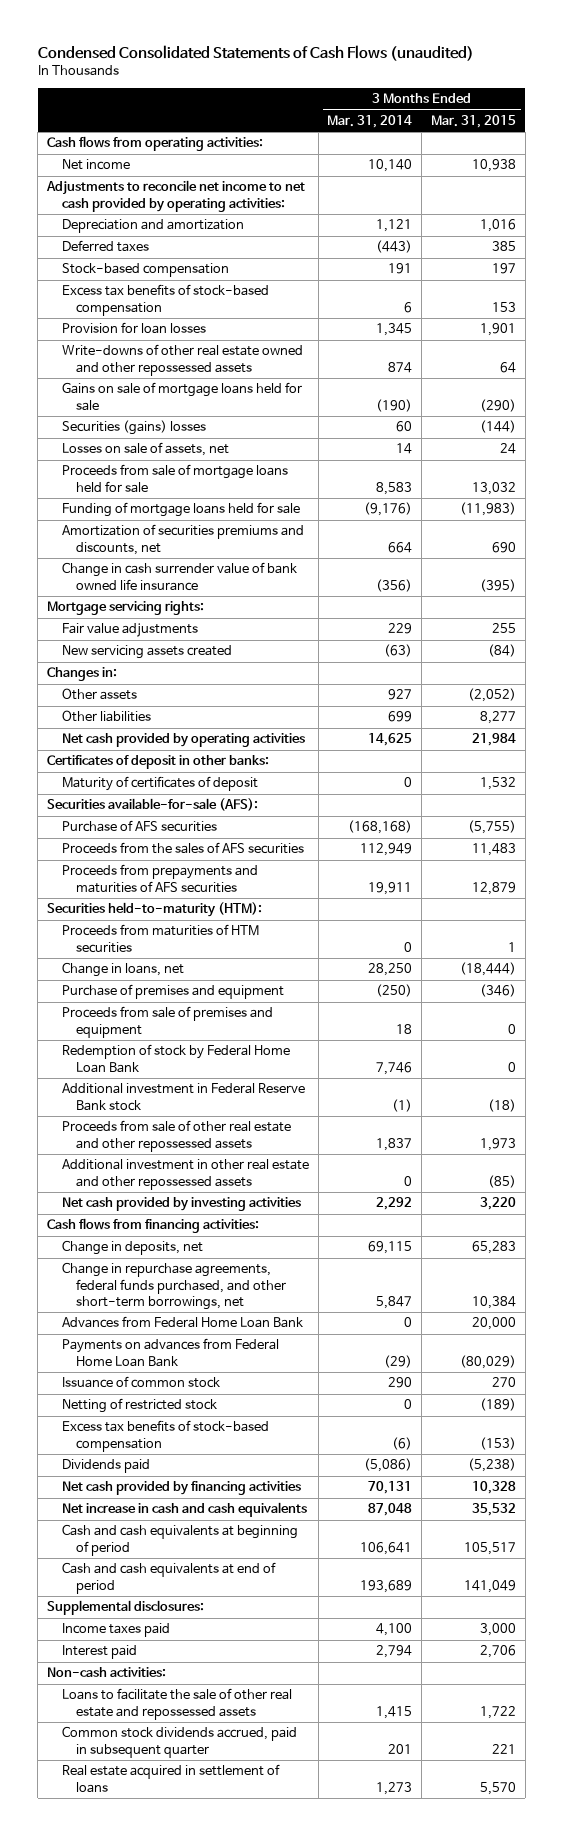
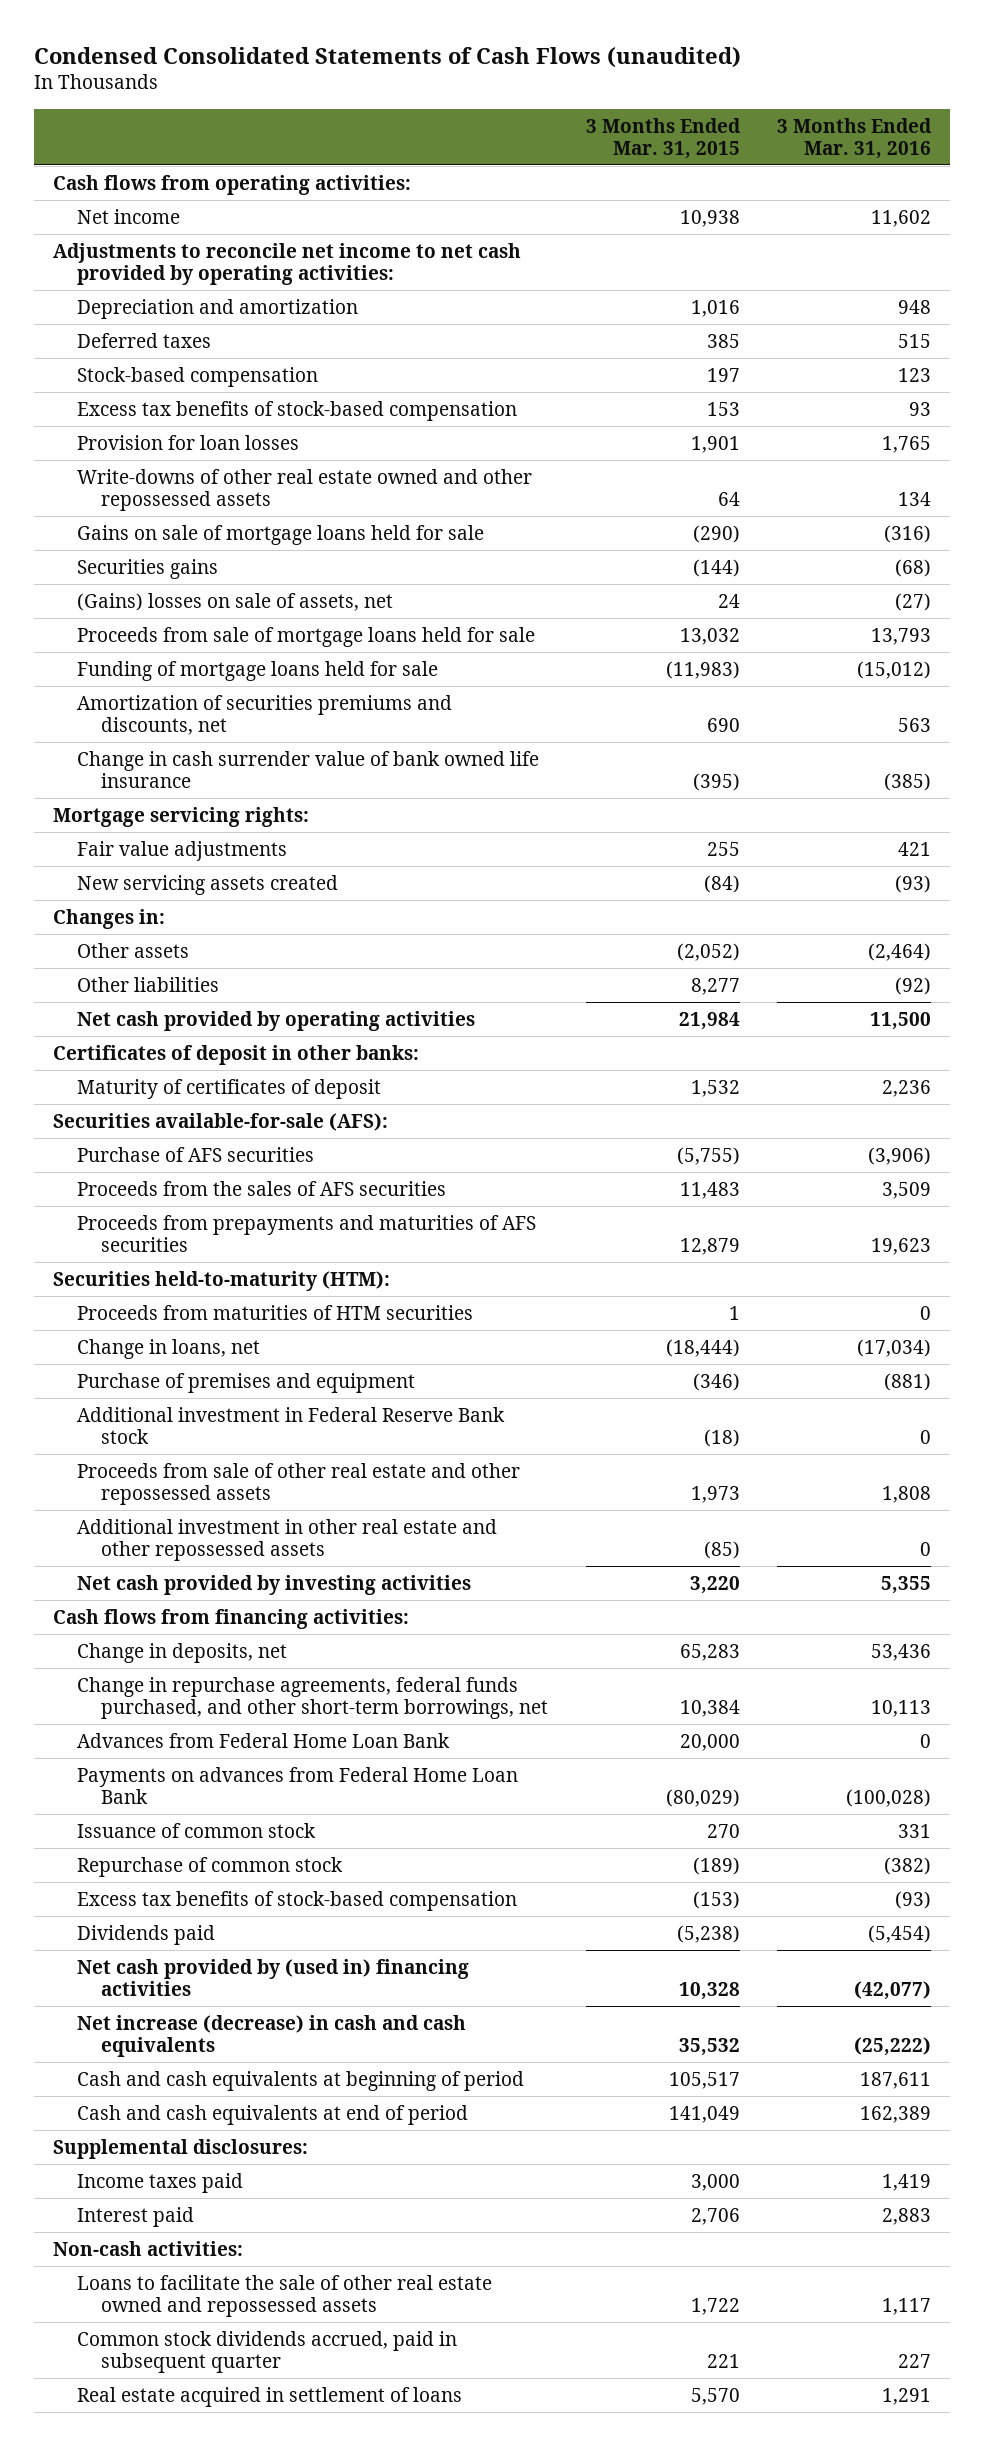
- | 3 Months Ended Mar. 31, 2014 | 3 Months Ended Mar. 31, 2015
+ | 3 Months Ended Mar. 31, 2015 | 3 Months Ended Mar. 31, 2016
- Securities (gains) losses | 60 | (144)
- Losses on sale of assets, net | 14 | 24
+ Securities gains | (144) | (68)
+ (Gains) losses on sale of assets, net | 24 | (27)
- Proceeds from sale of premises and equipment | 18 | 0
- Redemption of stock by Federal Home Loan Bank | 7,746 | 0
- Netting of restricted stock | 0 | (189)
+ Repurchase of common stock | (189) | (382)
- Net cash provided by financing activities | 70,131 | 10,328
- Net increase in cash and cash equivalents | 87,048 | 35,532
+ Net cash provided by (used in) financing activities | 10,328 | (42,077)
+ Net increase (decrease) in cash and cash equivalents | 35,532 | (25,222)
- Loans to facilitate the sale of other real estate and repossessed assets | 1,415 | 1,722
+ Loans to facilitate the sale of other real estate owned and repossessed assets | 1,722 | 1,117

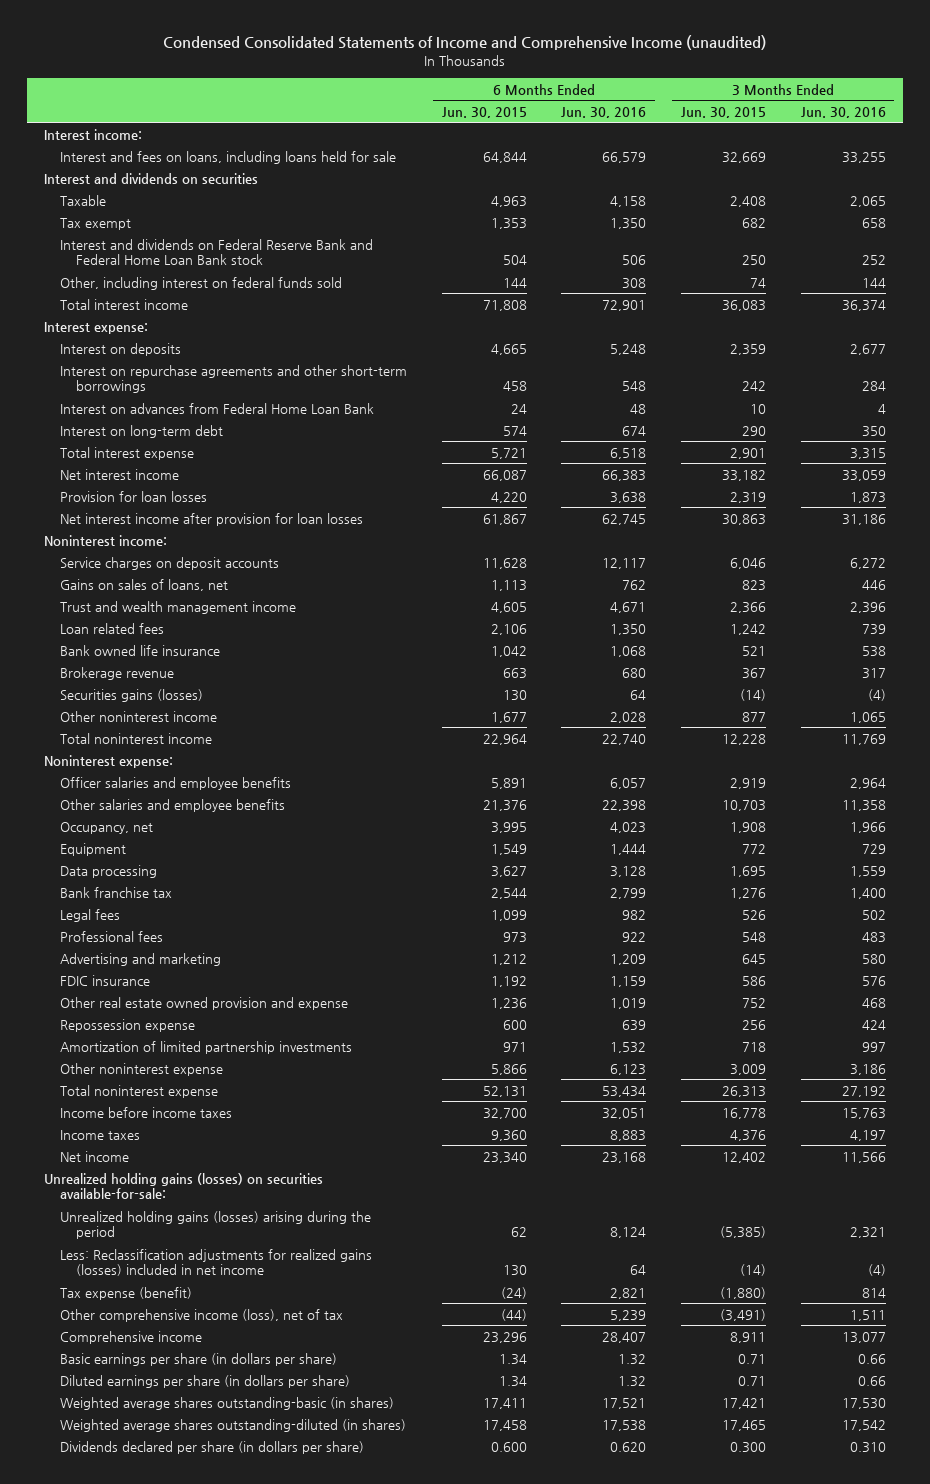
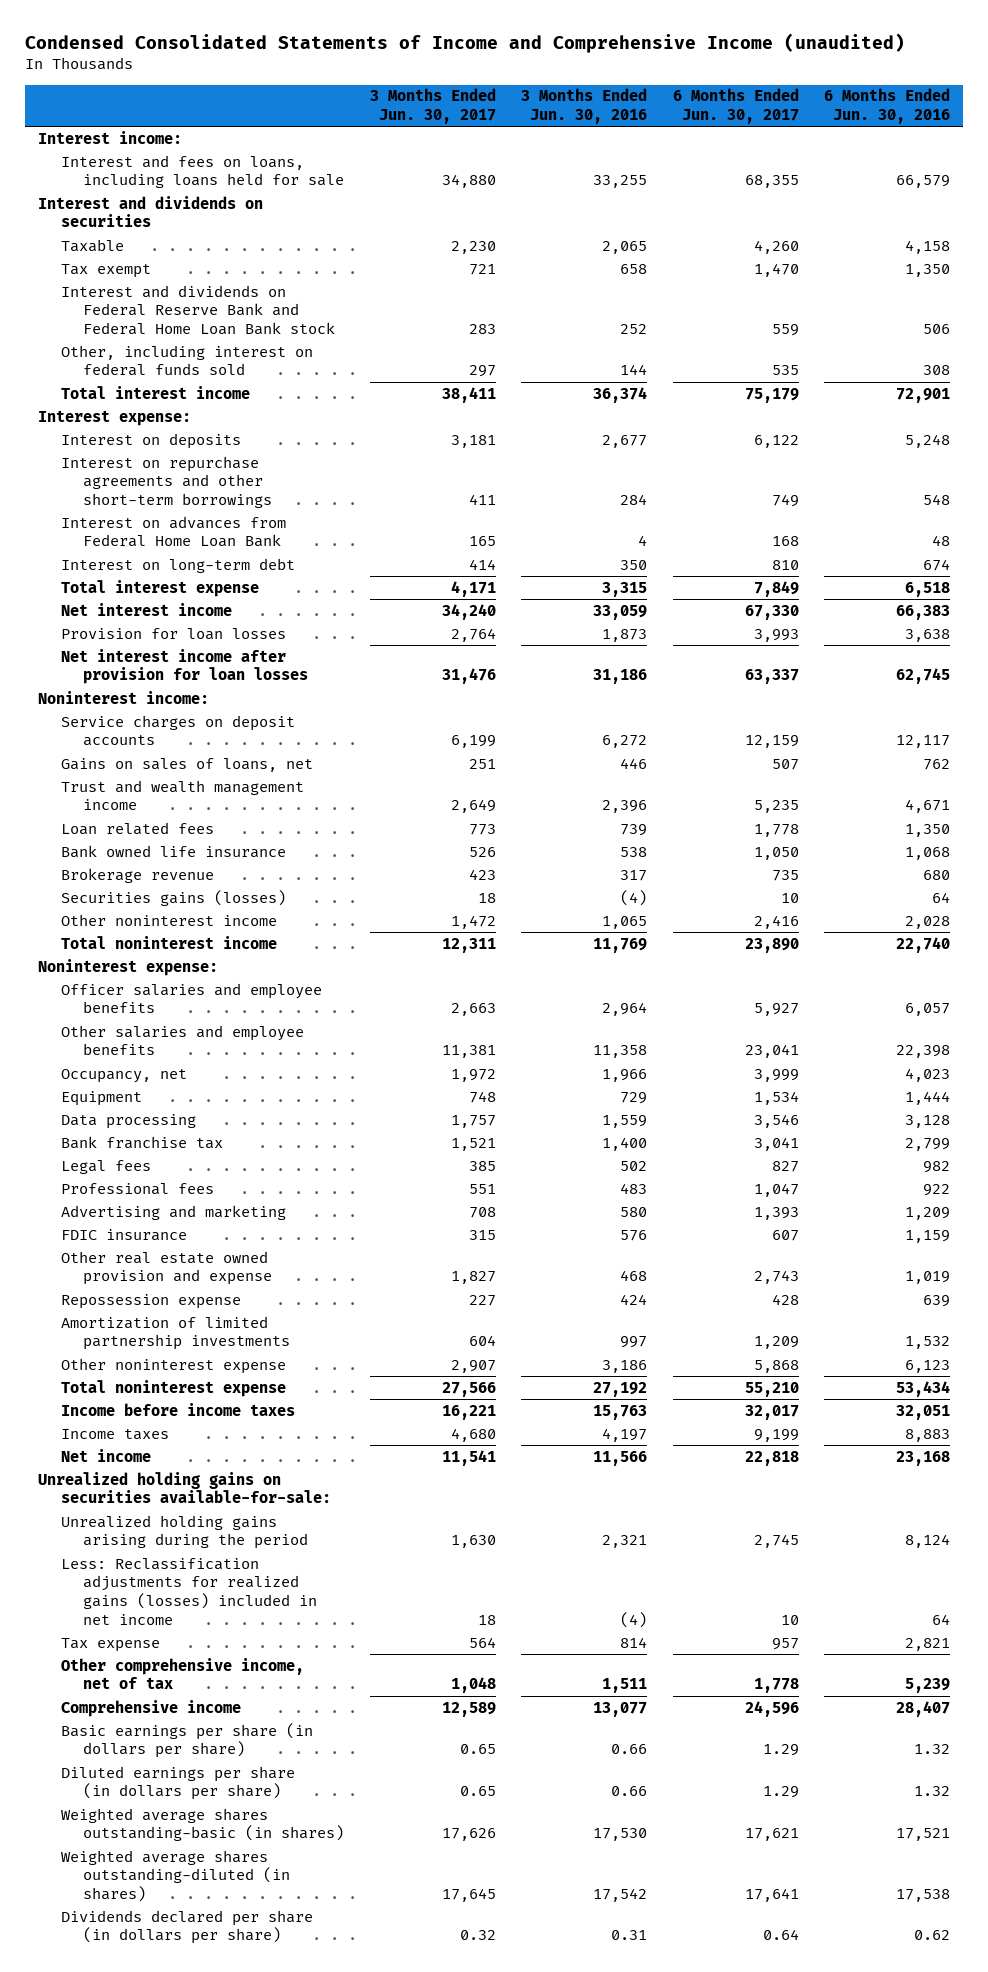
- | 6 Months Ended Jun. 30, 2015 | 6 Months Ended Jun. 30, 2016 | 3 Months Ended Jun. 30, 2015 | 3 Months Ended Jun. 30, 2016
+ | 3 Months Ended Jun. 30, 2017 | 3 Months Ended Jun. 30, 2016 | 6 Months Ended Jun. 30, 2017 | 6 Months Ended Jun. 30, 2016
- Unrealized holding gains (losses) on securities available-for-sale:
- Unrealized holding gains (losses) arising during the period | 62 | 8,124 | (5,385) | 2,321
+ Unrealized holding gains on securities available-for-sale:
+ Unrealized holding gains arising during the period | 1,630 | 2,321 | 2,745 | 8,124
- Tax expense (benefit) | (24) | 2,821 | (1,880) | 814
- Other comprehensive income (loss), net of tax | (44) | 5,239 | (3,491) | 1,511
+ Tax expense | 564 | 814 | 957 | 2,821
+ Other comprehensive income, net of tax | 1,048 | 1,511 | 1,778 | 5,239
- Dividends declared per share (in dollars per share) | 0.600 | 0.620 | 0.300 | 0.310
+ Dividends declared per share (in dollars per share) | 0.32 | 0.31 | 0.64 | 0.62

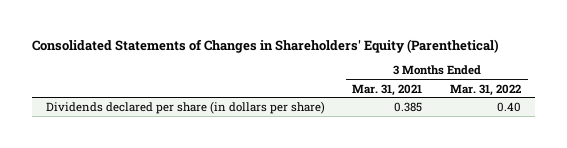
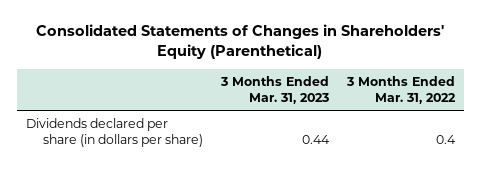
- | 3 Months Ended Mar. 31, 2021 | 3 Months Ended Mar. 31, 2022
+ | 3 Months Ended Mar. 31, 2023 | 3 Months Ended Mar. 31, 2022
- Dividends declared per share (in dollars per share) | 0.385 | 0.40
+ Dividends declared per share (in dollars per share) | 0.44 | 0.4

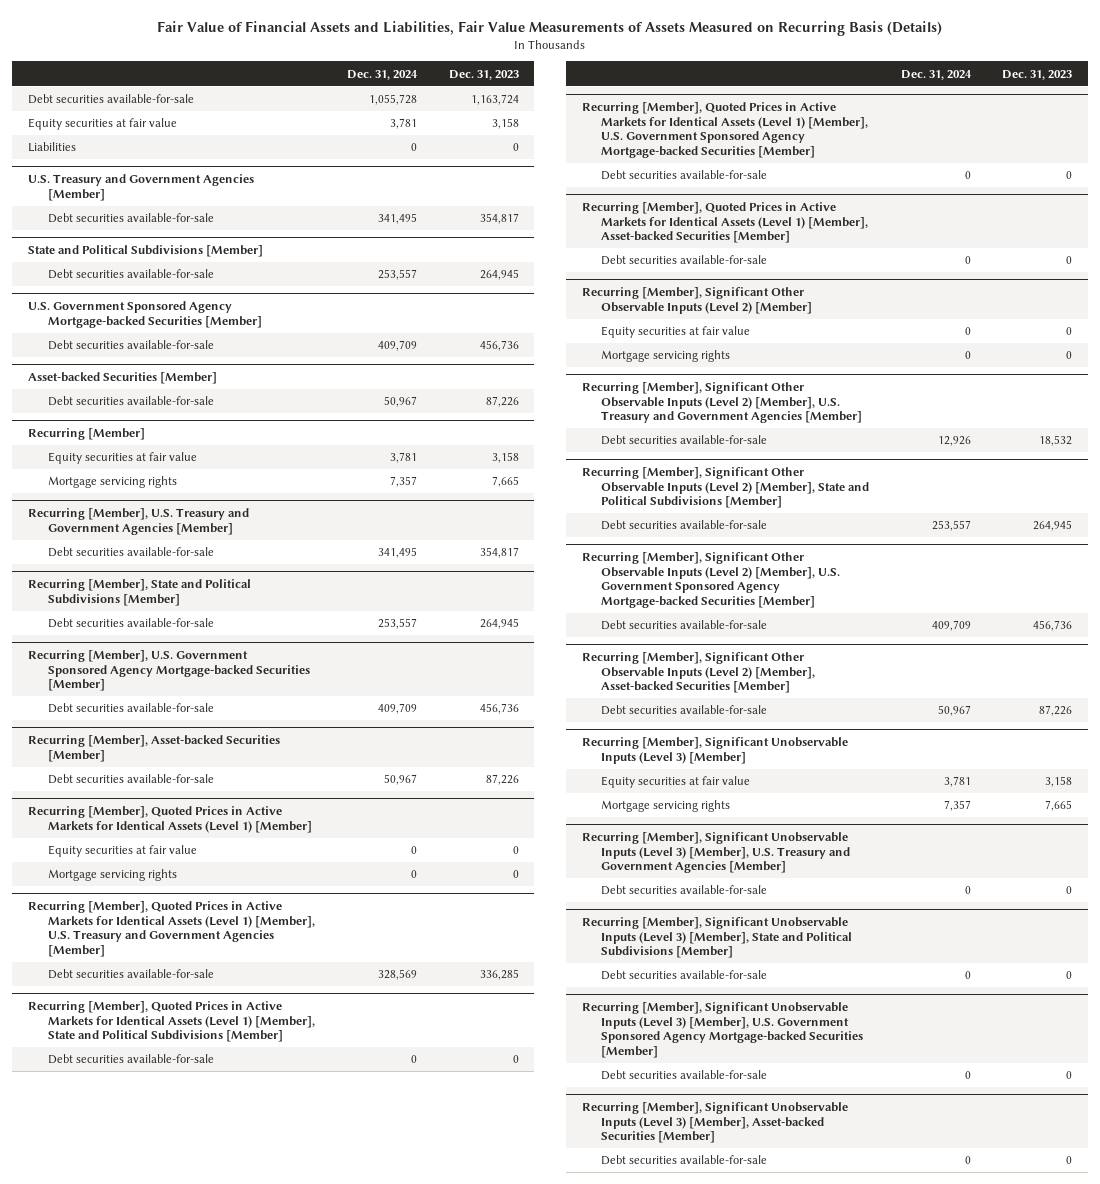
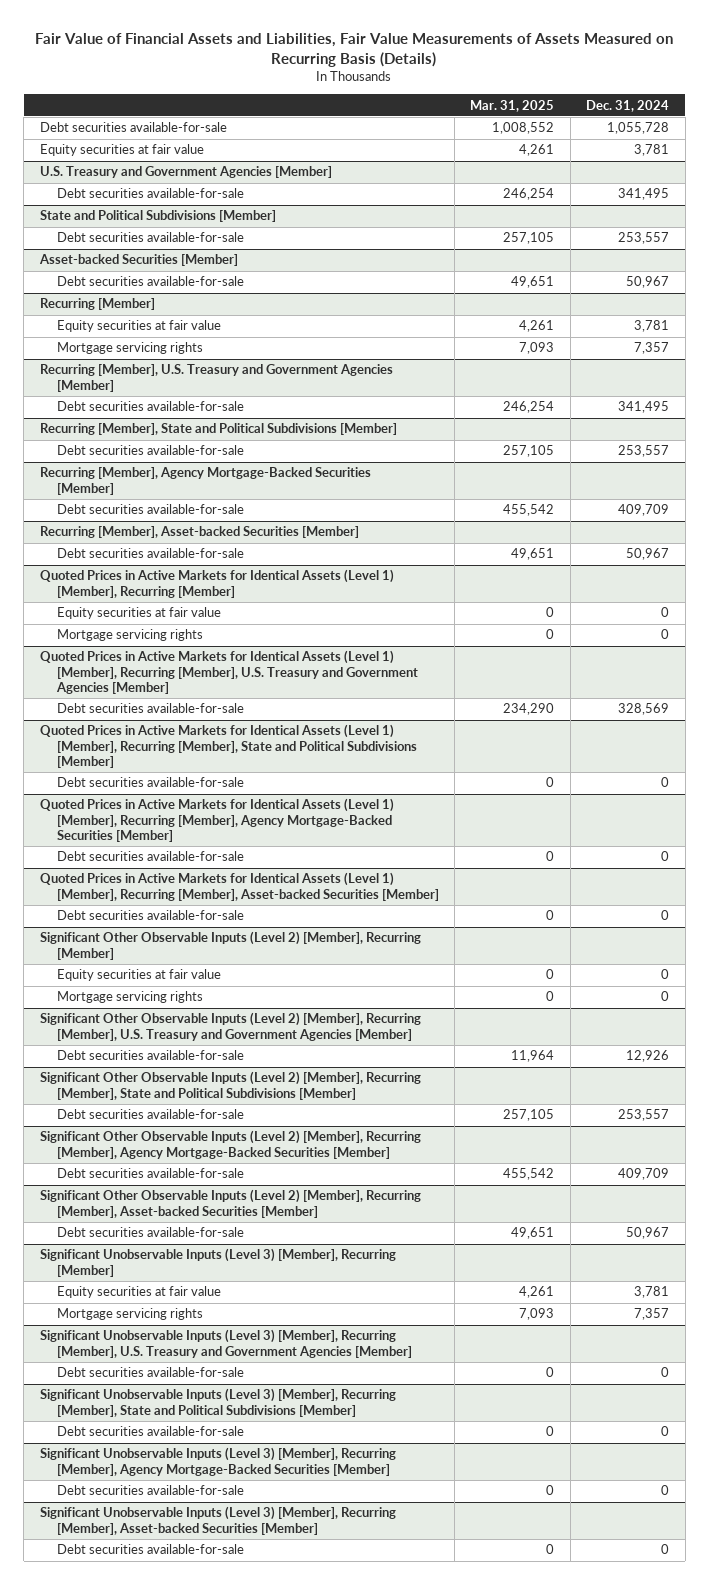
- | Dec. 31, 2024 | Dec. 31, 2023
+ | Mar. 31, 2025 | Dec. 31, 2024
- Liabilities | 0 | 0
- U.S. Government Sponsored Agency Mortgage-backed Securities [Member]
- Debt securities available-for-sale | 409,709 | 456,736
- Recurring [Member], U.S. Government Sponsored Agency Mortgage-backed Securities [Member]
+ Recurring [Member], Agency Mortgage-Backed Securities [Member]
- Recurring [Member], Quoted Prices in Active Markets for Identical Assets (Level 1) [Member]
+ Quoted Prices in Active Markets for Identical Assets (Level 1) [Member], Recurring [Member]
- Recurring [Member], Quoted Prices in Active Markets for Identical Assets (Level 1) [Member], U.S. Treasury and Government Agencies [Member]
+ Quoted Prices in Active Markets for Identical Assets (Level 1) [Member], Recurring [Member], U.S. Treasury and Government Agencies [Member]
- Recurring [Member], Quoted Prices in Active Markets for Identical Assets (Level 1) [Member], State and Political Subdivisions [Member]
+ Quoted Prices in Active Markets for Identical Assets (Level 1) [Member], Recurring [Member], State and Political Subdivisions [Member]
- Recurring [Member], Quoted Prices in Active Markets for Identical Assets (Level 1) [Member], U.S. Government Sponsored Agency Mortgage-backed Securities [Member]
+ Quoted Prices in Active Markets for Identical Assets (Level 1) [Member], Recurring [Member], Agency Mortgage-Backed Securities [Member]
- Recurring [Member], Quoted Prices in Active Markets for Identical Assets (Level 1) [Member], Asset-backed Securities [Member]
+ Quoted Prices in Active Markets for Identical Assets (Level 1) [Member], Recurring [Member], Asset-backed Securities [Member]
- Recurring [Member], Significant Other Observable Inputs (Level 2) [Member]
+ Significant Other Observable Inputs (Level 2) [Member], Recurring [Member]
- Recurring [Member], Significant Other Observable Inputs (Level 2) [Member], U.S. Treasury and Government Agencies [Member]
+ Significant Other Observable Inputs (Level 2) [Member], Recurring [Member], U.S. Treasury and Government Agencies [Member]
- Recurring [Member], Significant Other Observable Inputs (Level 2) [Member], State and Political Subdivisions [Member]
+ Significant Other Observable Inputs (Level 2) [Member], Recurring [Member], State and Political Subdivisions [Member]
- Recurring [Member], Significant Other Observable Inputs (Level 2) [Member], U.S. Government Sponsored Agency Mortgage-backed Securities [Member]
+ Significant Other Observable Inputs (Level 2) [Member], Recurring [Member], Agency Mortgage-Backed Securities [Member]
- Recurring [Member], Significant Other Observable Inputs (Level 2) [Member], Asset-backed Securities [Member]
+ Significant Other Observable Inputs (Level 2) [Member], Recurring [Member], Asset-backed Securities [Member]
- Recurring [Member], Significant Unobservable Inputs (Level 3) [Member]
+ Significant Unobservable Inputs (Level 3) [Member], Recurring [Member]
- Recurring [Member], Significant Unobservable Inputs (Level 3) [Member], U.S. Treasury and Government Agencies [Member]
+ Significant Unobservable Inputs (Level 3) [Member], Recurring [Member], U.S. Treasury and Government Agencies [Member]
- Recurring [Member], Significant Unobservable Inputs (Level 3) [Member], State and Political Subdivisions [Member]
+ Significant Unobservable Inputs (Level 3) [Member], Recurring [Member], State and Political Subdivisions [Member]
- Recurring [Member], Significant Unobservable Inputs (Level 3) [Member], U.S. Government Sponsored Agency Mortgage-backed Securities [Member]
+ Significant Unobservable Inputs (Level 3) [Member], Recurring [Member], Agency Mortgage-Backed Securities [Member]
- Recurring [Member], Significant Unobservable Inputs (Level 3) [Member], Asset-backed Securities [Member]
+ Significant Unobservable Inputs (Level 3) [Member], Recurring [Member], Asset-backed Securities [Member]

